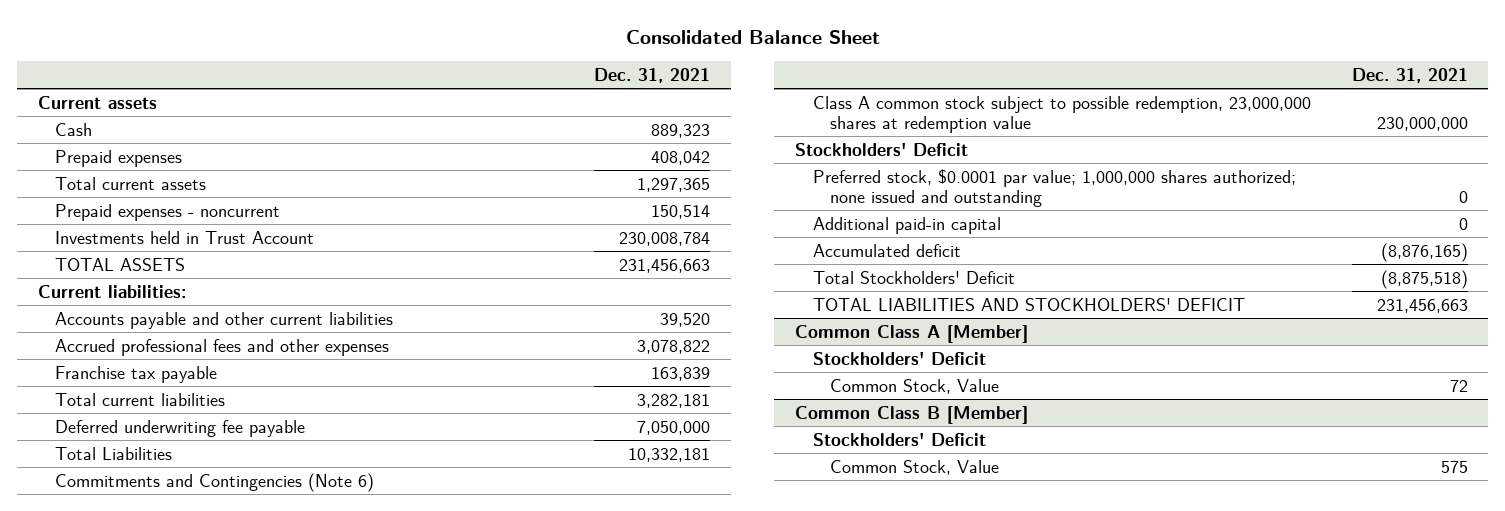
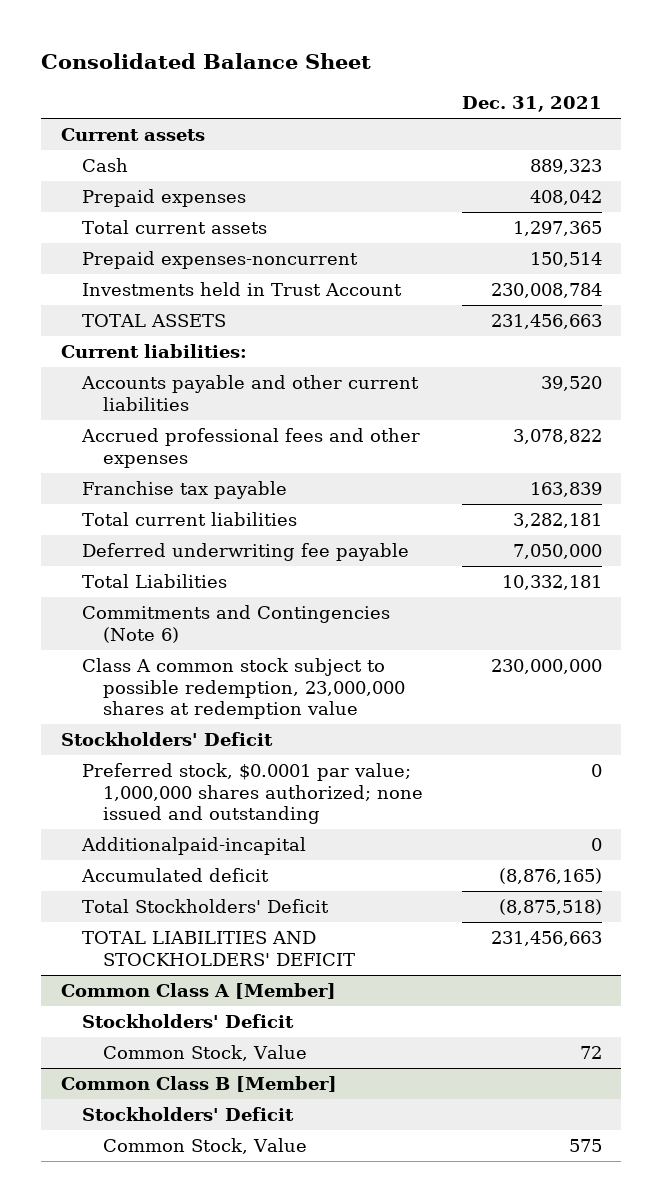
- Prepaid expenses - noncurrent | 150,514
+ Prepaid expenses-noncurrent | 150,514
- Additional paid-in capital | 0
+ Additionalpaid-incapital | 0

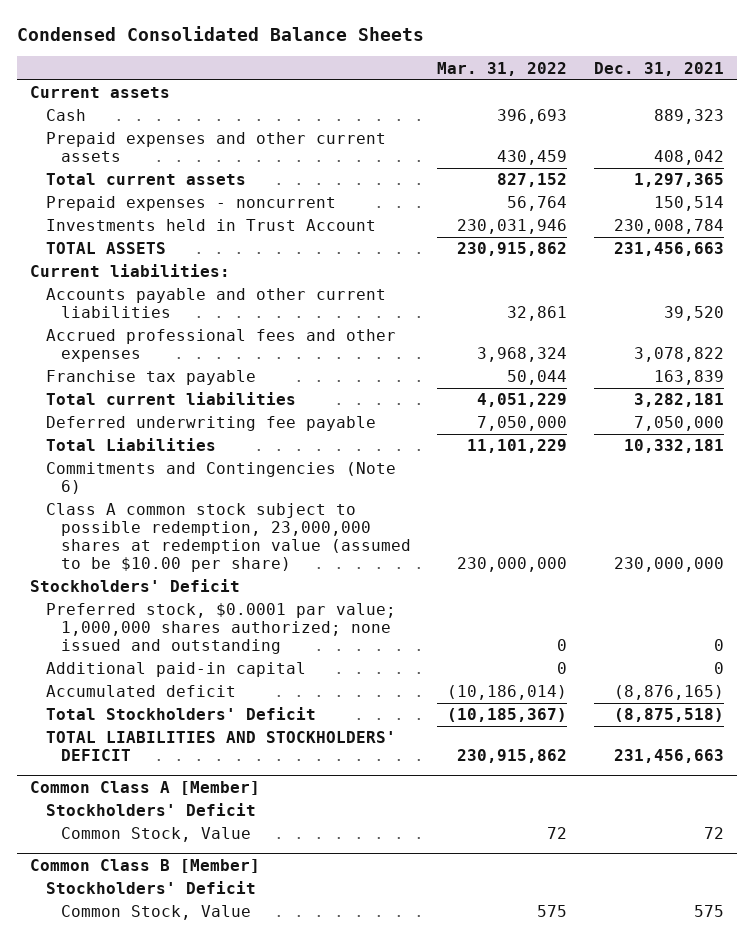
- Consolidated Balance Sheet
+ Condensed Consolidated Balance Sheets
- | Dec. 31, 2021
+ | Mar. 31, 2022 | Dec. 31, 2021
- Prepaid expenses | 408,042
+ Prepaid expenses and other current assets | 430,459 | 408,042
- Prepaid expenses-noncurrent | 150,514
+ Prepaid expenses - noncurrent | 56,764 | 150,514
- Class A common stock subject to possible redemption, 23,000,000 shares at redemption value | 230,000,000
+ Class A common stock subject to possible redemption, 23,000,000 shares at redemption value (assumed to be $10.00 per share) | 230,000,000 | 230,000,000
- Additionalpaid-incapital | 0
+ Additional paid-in capital | 0 | 0

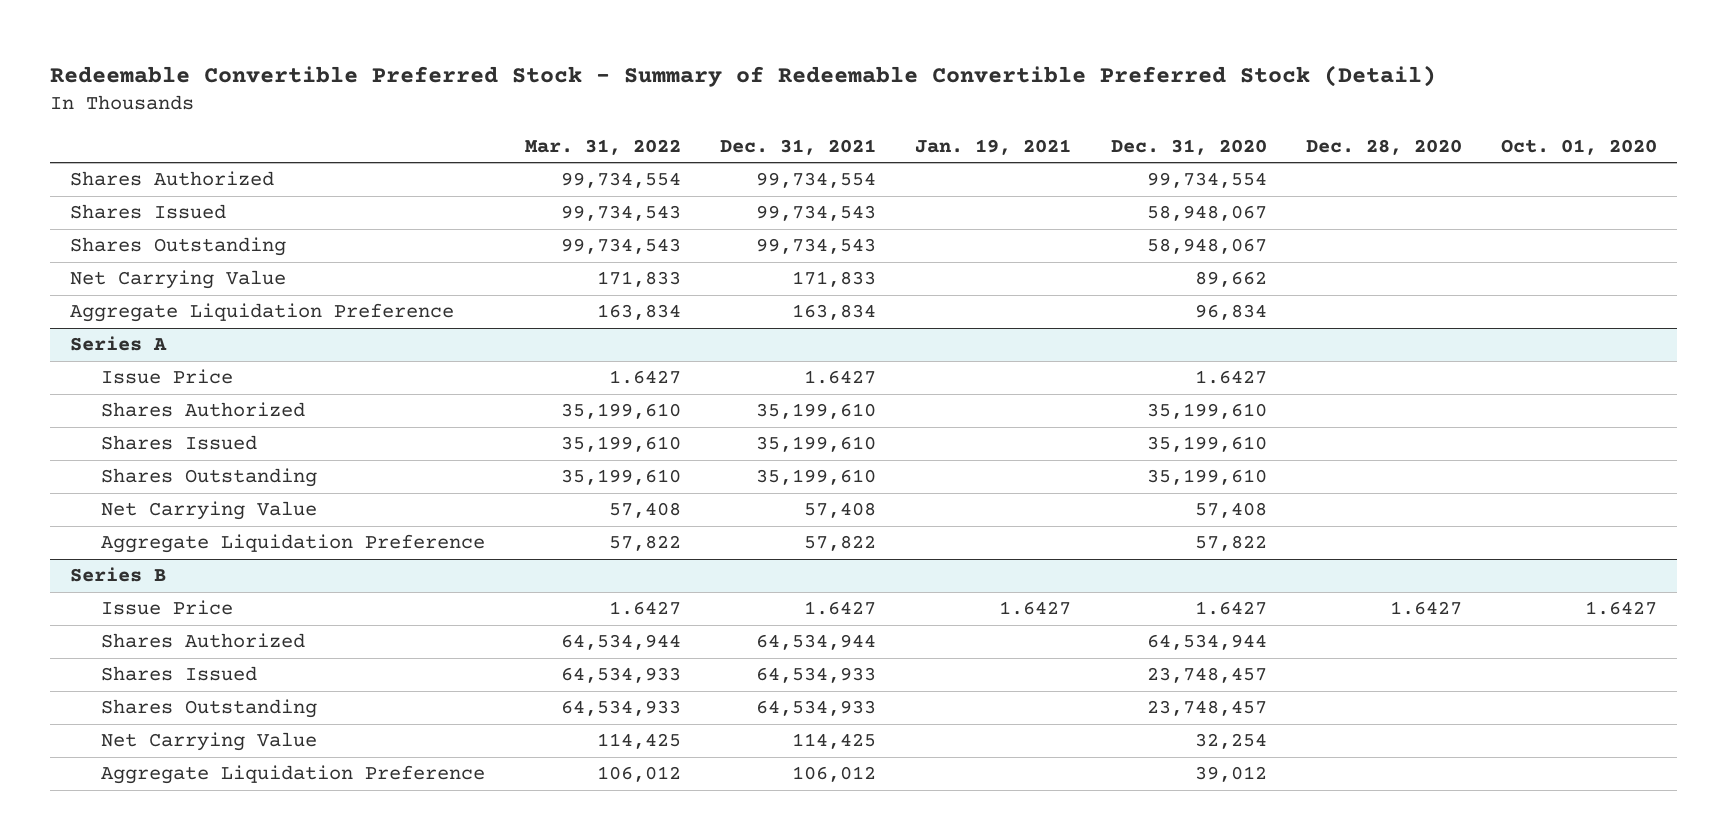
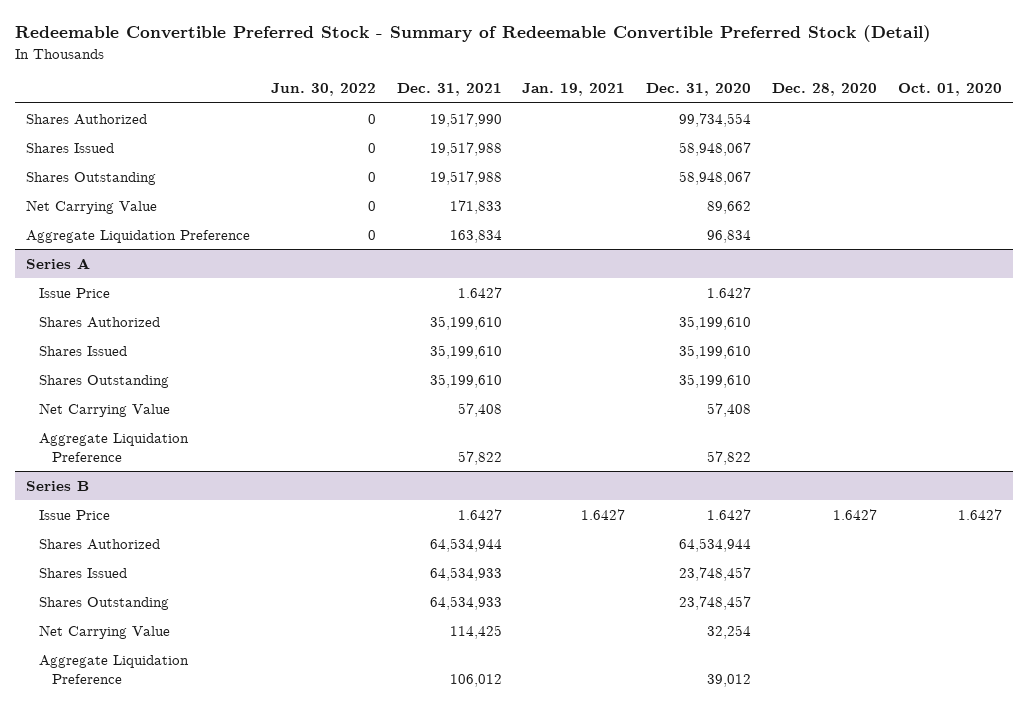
- | Mar. 31, 2022 | Dec. 31, 2021 | Jan. 19, 2021 | Dec. 31, 2020 | Dec. 28, 2020 | Oct. 01, 2020
+ | Jun. 30, 2022 | Dec. 31, 2021 | Jan. 19, 2021 | Dec. 31, 2020 | Dec. 28, 2020 | Oct. 01, 2020
- Shares Authorized | 99,734,554 | 99,734,554 | | 99,734,554 | |
- Shares Issued | 99,734,543 | 99,734,543 | | 58,948,067 | |
- Shares Outstanding | 99,734,543 | 99,734,543 | | 58,948,067 | |
+ Shares Authorized | 0 | 19,517,990 | | 99,734,554 | |
+ Shares Issued | 0 | 19,517,988 | | 58,948,067 | |
+ Shares Outstanding | 0 | 19,517,988 | | 58,948,067 | |

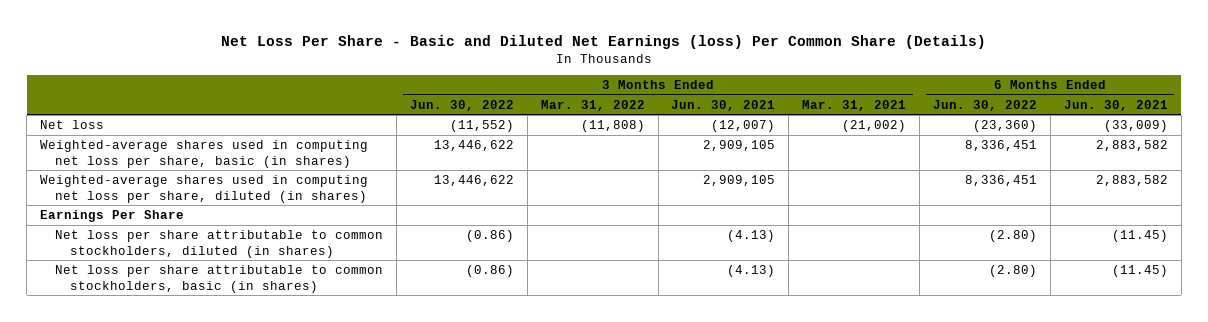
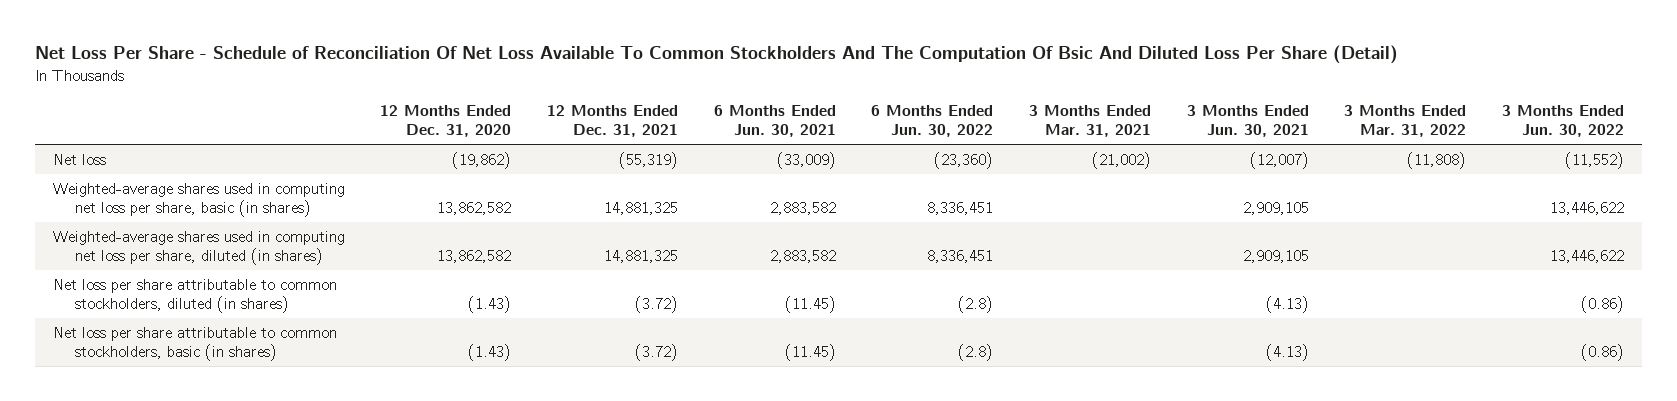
- Net Loss Per Share - Basic and Diluted Net Earnings (loss) Per Common Share (Details)
+ Net Loss Per Share - Schedule of Reconciliation Of Net Loss Available To Common Stockholders And The Computation Of Bsic And Diluted Loss Per Share (Detail)
- | 3 Months Ended Jun. 30, 2022 | 3 Months Ended Mar. 31, 2022 | 3 Months Ended Jun. 30, 2021 | 3 Months Ended Mar. 31, 2021 | 6 Months Ended Jun. 30, 2022 | 6 Months Ended Jun. 30, 2021
+ | 12 Months Ended Dec. 31, 2020 | 12 Months Ended Dec. 31, 2021 | 6 Months Ended Jun. 30, 2021 | 6 Months Ended Jun. 30, 2022 | 3 Months Ended Mar. 31, 2021 | 3 Months Ended Jun. 30, 2021 | 3 Months Ended Mar. 31, 2022 | 3 Months Ended Jun. 30, 2022
- Earnings Per Share
- Net loss per share attributable to common stockholders, diluted (in shares) | (0.86) | | (4.13) | | (2.80) | (11.45)
- Net loss per share attributable to common stockholders, basic (in shares) | (0.86) | | (4.13) | | (2.80) | (11.45)
+ Net loss per share attributable to common stockholders, diluted (in shares) | (1.43) | (3.72) | (11.45) | (2.8) | | (4.13) | | (0.86)
+ Net loss per share attributable to common stockholders, basic (in shares) | (1.43) | (3.72) | (11.45) | (2.8) | | (4.13) | | (0.86)

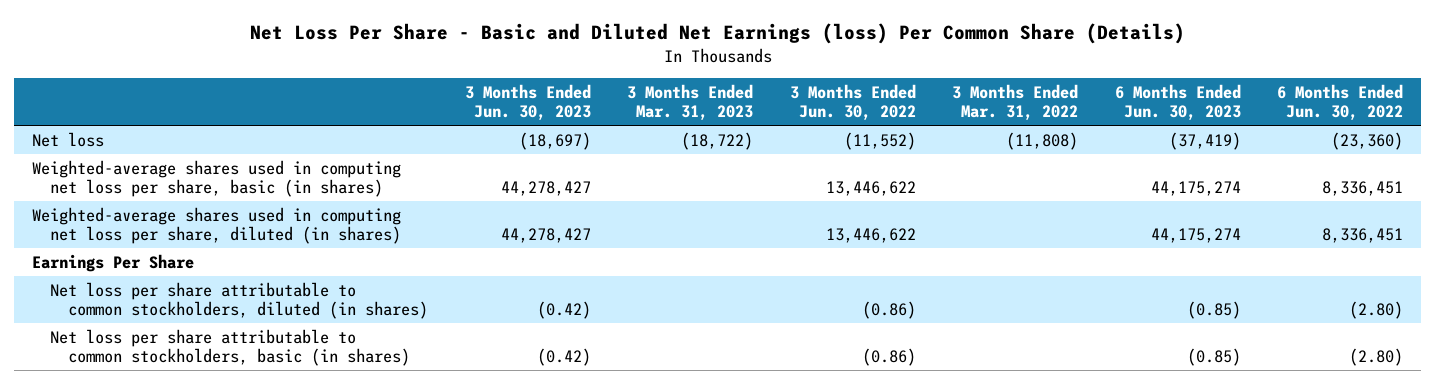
- Net Loss Per Share - Schedule of Reconciliation Of Net Loss Available To Common Stockholders And The Computation Of Bsic And Diluted Loss Per Share (Detail)
+ Net Loss Per Share - Basic and Diluted Net Earnings (loss) Per Common Share (Details)
- | 12 Months Ended Dec. 31, 2020 | 12 Months Ended Dec. 31, 2021 | 6 Months Ended Jun. 30, 2021 | 6 Months Ended Jun. 30, 2022 | 3 Months Ended Mar. 31, 2021 | 3 Months Ended Jun. 30, 2021 | 3 Months Ended Mar. 31, 2022 | 3 Months Ended Jun. 30, 2022
+ | 3 Months Ended Jun. 30, 2023 | 3 Months Ended Mar. 31, 2023 | 3 Months Ended Jun. 30, 2022 | 3 Months Ended Mar. 31, 2022 | 6 Months Ended Jun. 30, 2023 | 6 Months Ended Jun. 30, 2022
- Net loss per share attributable to common stockholders, diluted (in shares) | (1.43) | (3.72) | (11.45) | (2.8) | | (4.13) | | (0.86)
- Net loss per share attributable to common stockholders, basic (in shares) | (1.43) | (3.72) | (11.45) | (2.8) | | (4.13) | | (0.86)
+ Earnings Per Share
+ Net loss per share attributable to common stockholders, diluted (in shares) | (0.42) | | (0.86) | | (0.85) | (2.80)
+ Net loss per share attributable to common stockholders, basic (in shares) | (0.42) | | (0.86) | | (0.85) | (2.80)

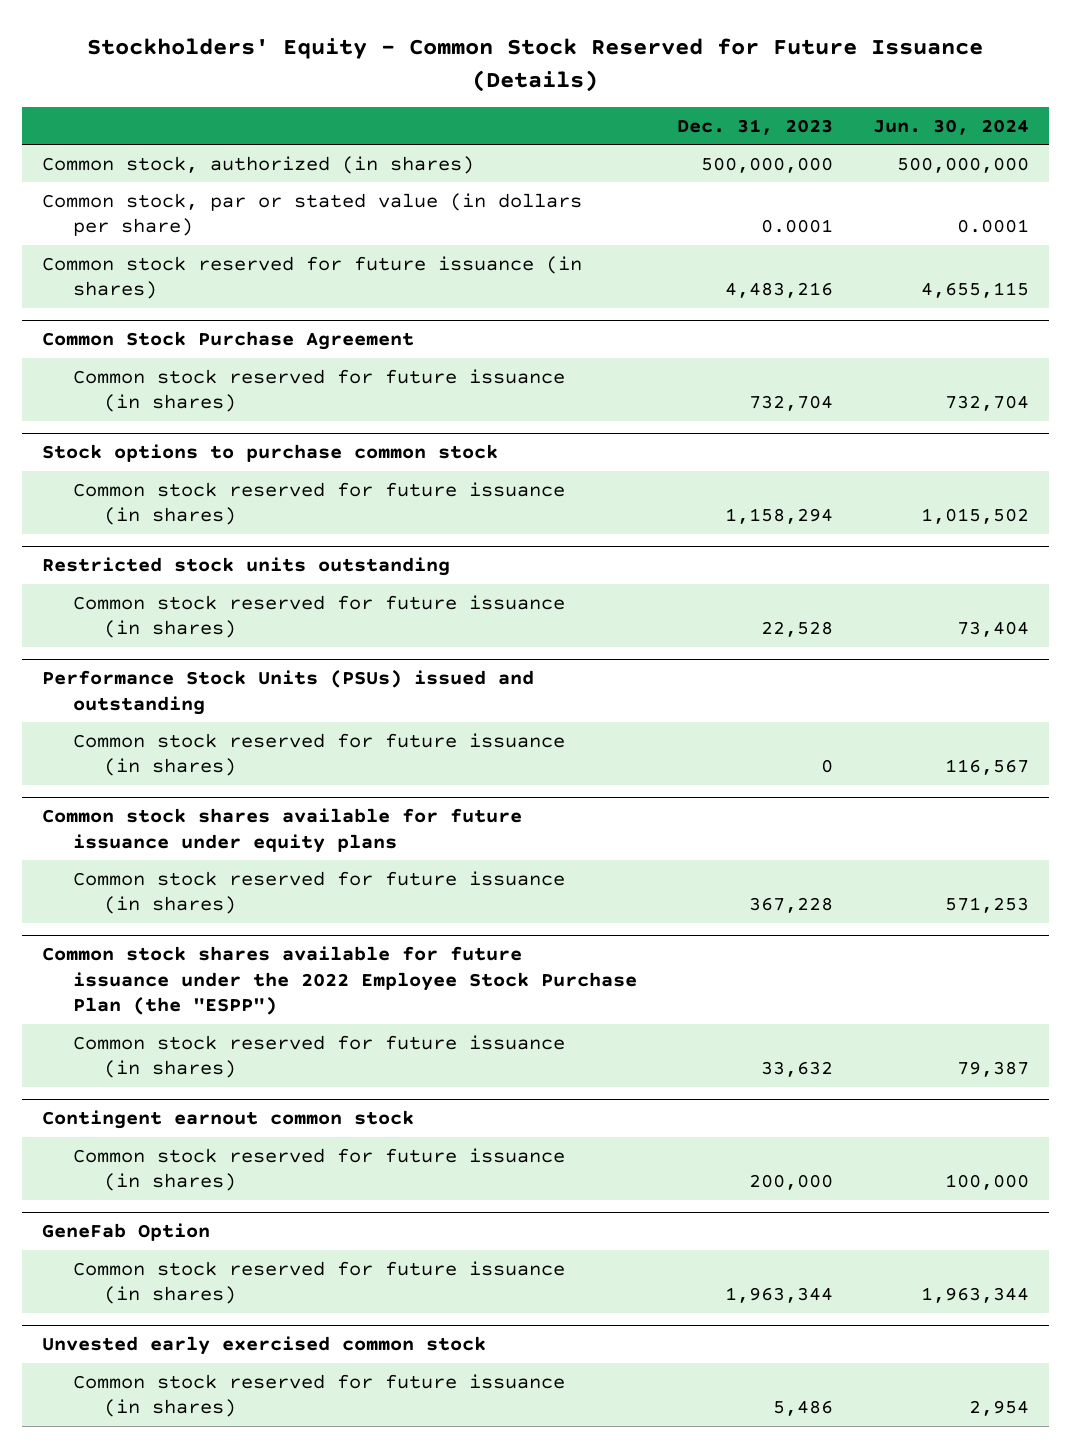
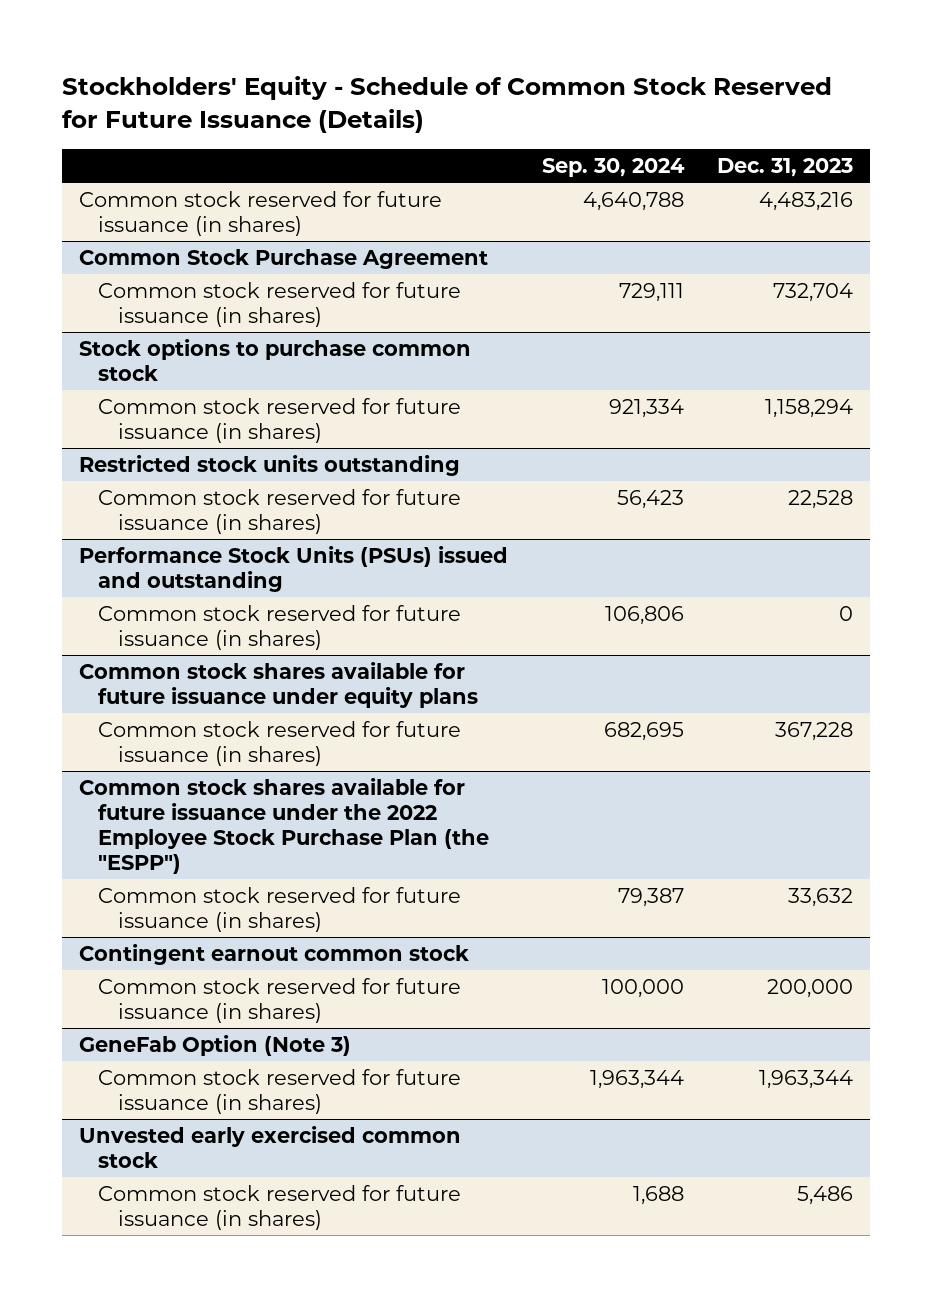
- Stockholders' Equity - Common Stock Reserved for Future Issuance (Details)
+ Stockholders' Equity - Schedule of Common Stock Reserved for Future Issuance (Details)
- | Dec. 31, 2023 | Jun. 30, 2024
+ | Sep. 30, 2024 | Dec. 31, 2023
- Common stock, authorized (in shares) | 500,000,000 | 500,000,000
- Common stock, par or stated value (in dollars per share) | 0.0001 | 0.0001
- GeneFab Option
+ GeneFab Option (Note 3)

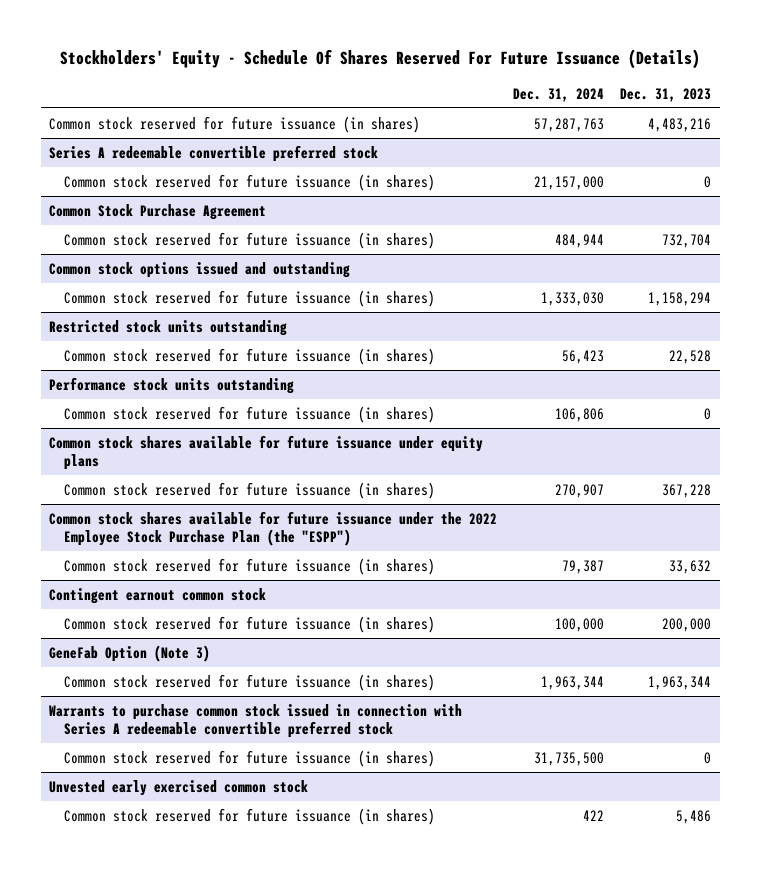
- Stockholders' Equity - Schedule of Common Stock Reserved for Future Issuance (Details)
+ Stockholders' Equity - Schedule Of Shares Reserved For Future Issuance (Details)
- | Sep. 30, 2024 | Dec. 31, 2023
+ | Dec. 31, 2024 | Dec. 31, 2023
+ Series A redeemable convertible preferred stock
+ Common stock reserved for future issuance (in shares) | 21,157,000 | 0
- Stock options to purchase common stock
+ Common stock options issued and outstanding
- Performance Stock Units (PSUs) issued and outstanding
+ Performance stock units outstanding
+ Warrants to purchase common stock issued in connection with Series A redeemable convertible preferred stock
+ Common stock reserved for future issuance (in shares) | 31,735,500 | 0

